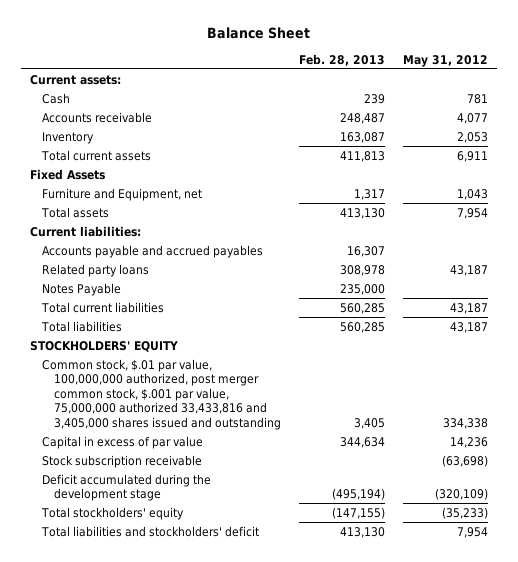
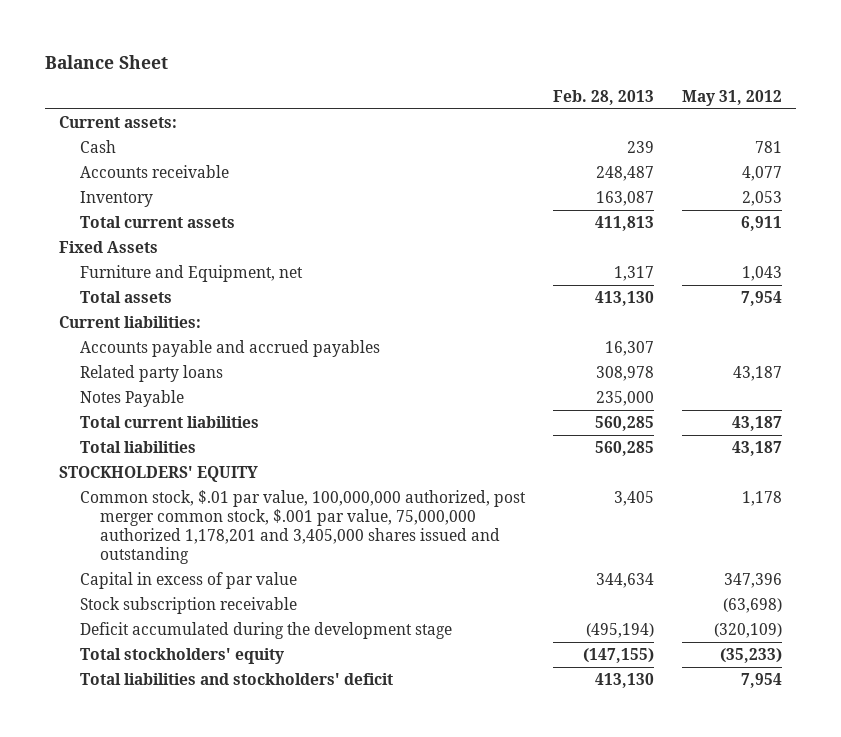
- Common stock, $.01 par value, 100,000,000 authorized, post merger common stock, $.001 par value, 75,000,000 authorized 33,433,816 and 3,405,000 shares issued and outstanding | 3,405 | 334,338
- Capital in excess of par value | 344,634 | 14,236
+ Common stock, $.01 par value, 100,000,000 authorized, post merger common stock, $.001 par value, 75,000,000 authorized 1,178,201 and 3,405,000 shares issued and outstanding | 3,405 | 1,178
+ Capital in excess of par value | 344,634 | 347,396

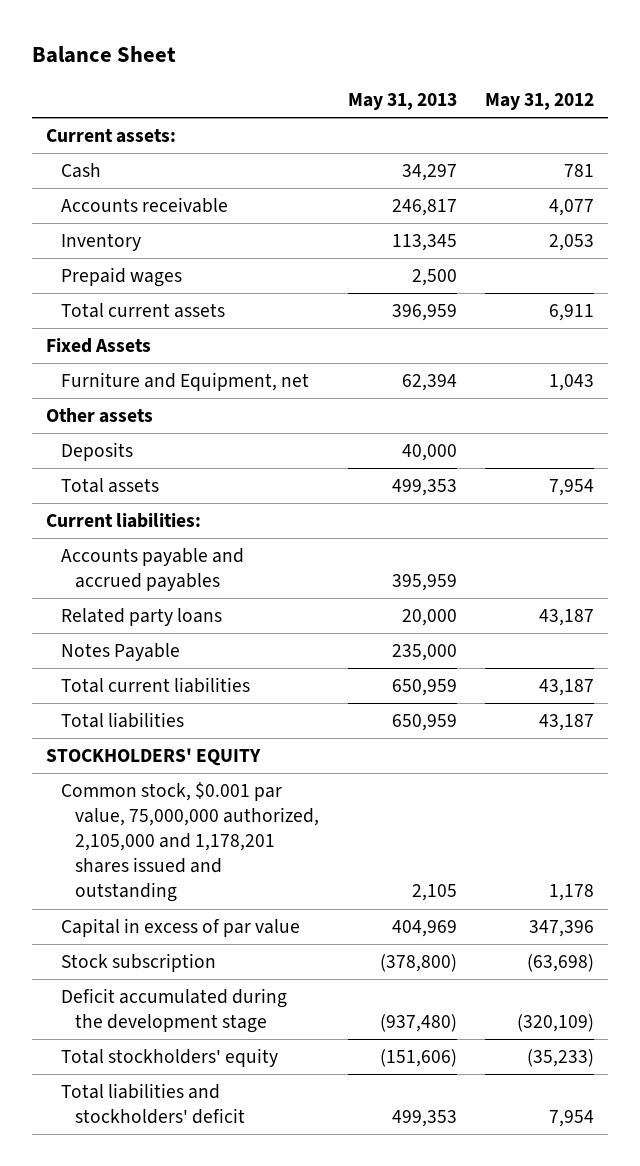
- | Feb. 28, 2013 | May 31, 2012
+ | May 31, 2013 | May 31, 2012
+ Prepaid wages | 2,500 |
+ Other assets
+ Deposits | 40,000 |
- Common stock, $.01 par value, 100,000,000 authorized, post merger common stock, $.001 par value, 75,000,000 authorized 1,178,201 and 3,405,000 shares issued and outstanding | 3,405 | 1,178
+ Common stock, $0.001 par value, 75,000,000 authorized, 2,105,000 and 1,178,201 shares issued and outstanding | 2,105 | 1,178
- Stock subscription receivable | | (63,698)
+ Stock subscription | (378,800) | (63,698)

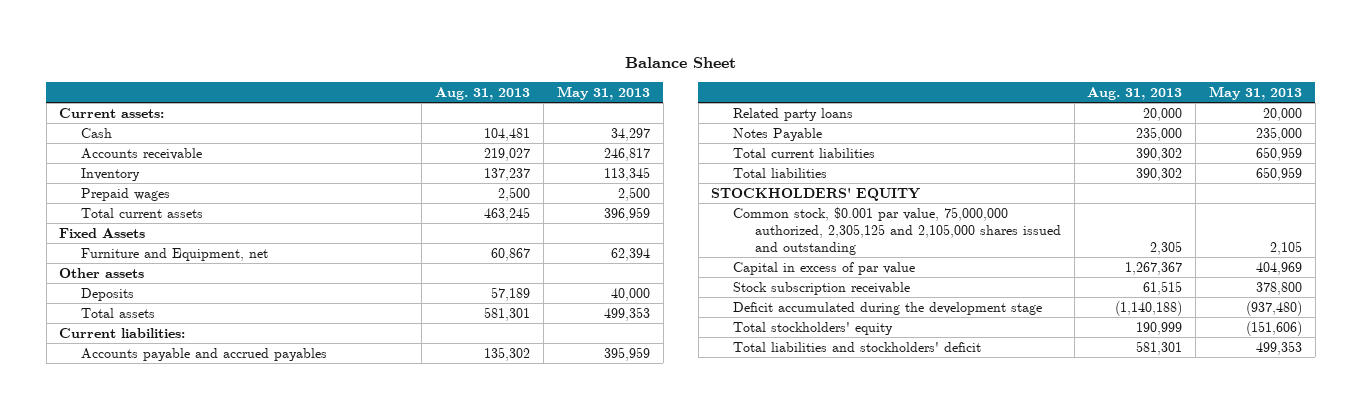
- | May 31, 2013 | May 31, 2012
+ | Aug. 31, 2013 | May 31, 2013
- Common stock, $0.001 par value, 75,000,000 authorized, 2,105,000 and 1,178,201 shares issued and outstanding | 2,105 | 1,178
+ Common stock, $0.001 par value, 75,000,000 authorized, 2,305,125 and 2,105,000 shares issued and outstanding | 2,305 | 2,105
- Stock subscription | (378,800) | (63,698)
+ Stock subscription receivable | 61,515 | 378,800

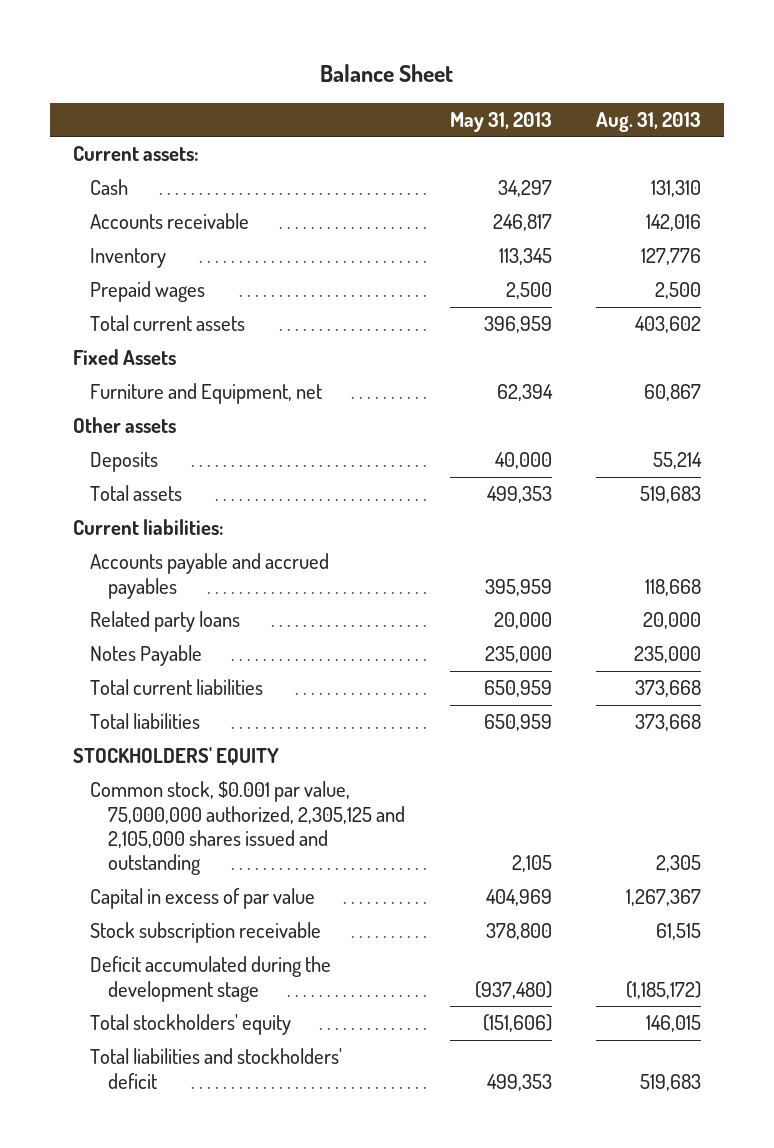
- | Aug. 31, 2013 | May 31, 2013
+ | May 31, 2013 | Aug. 31, 2013
- Cash | 104,481 | 34,297
- Accounts receivable | 219,027 | 246,817
- Inventory | 137,237 | 113,345
+ Cash | 34,297 | 131,310
+ Accounts receivable | 246,817 | 142,016
+ Inventory | 113,345 | 127,776
- Total current assets | 463,245 | 396,959
+ Total current assets | 396,959 | 403,602
- Deposits | 57,189 | 40,000
- Total assets | 581,301 | 499,353
+ Deposits | 40,000 | 55,214
+ Total assets | 499,353 | 519,683
- Accounts payable and accrued payables | 135,302 | 395,959
+ Accounts payable and accrued payables | 395,959 | 118,668
- Total current liabilities | 390,302 | 650,959
- Total liabilities | 390,302 | 650,959
+ Total current liabilities | 650,959 | 373,668
+ Total liabilities | 650,959 | 373,668
- Deficit accumulated during the development stage | (1,140,188) | (937,480)
- Total stockholders' equity | 190,999 | (151,606)
- Total liabilities and stockholders' deficit | 581,301 | 499,353
+ Deficit accumulated during the development stage | (937,480) | (1,185,172)
+ Total stockholders' equity | (151,606) | 146,015
+ Total liabilities and stockholders' deficit | 499,353 | 519,683

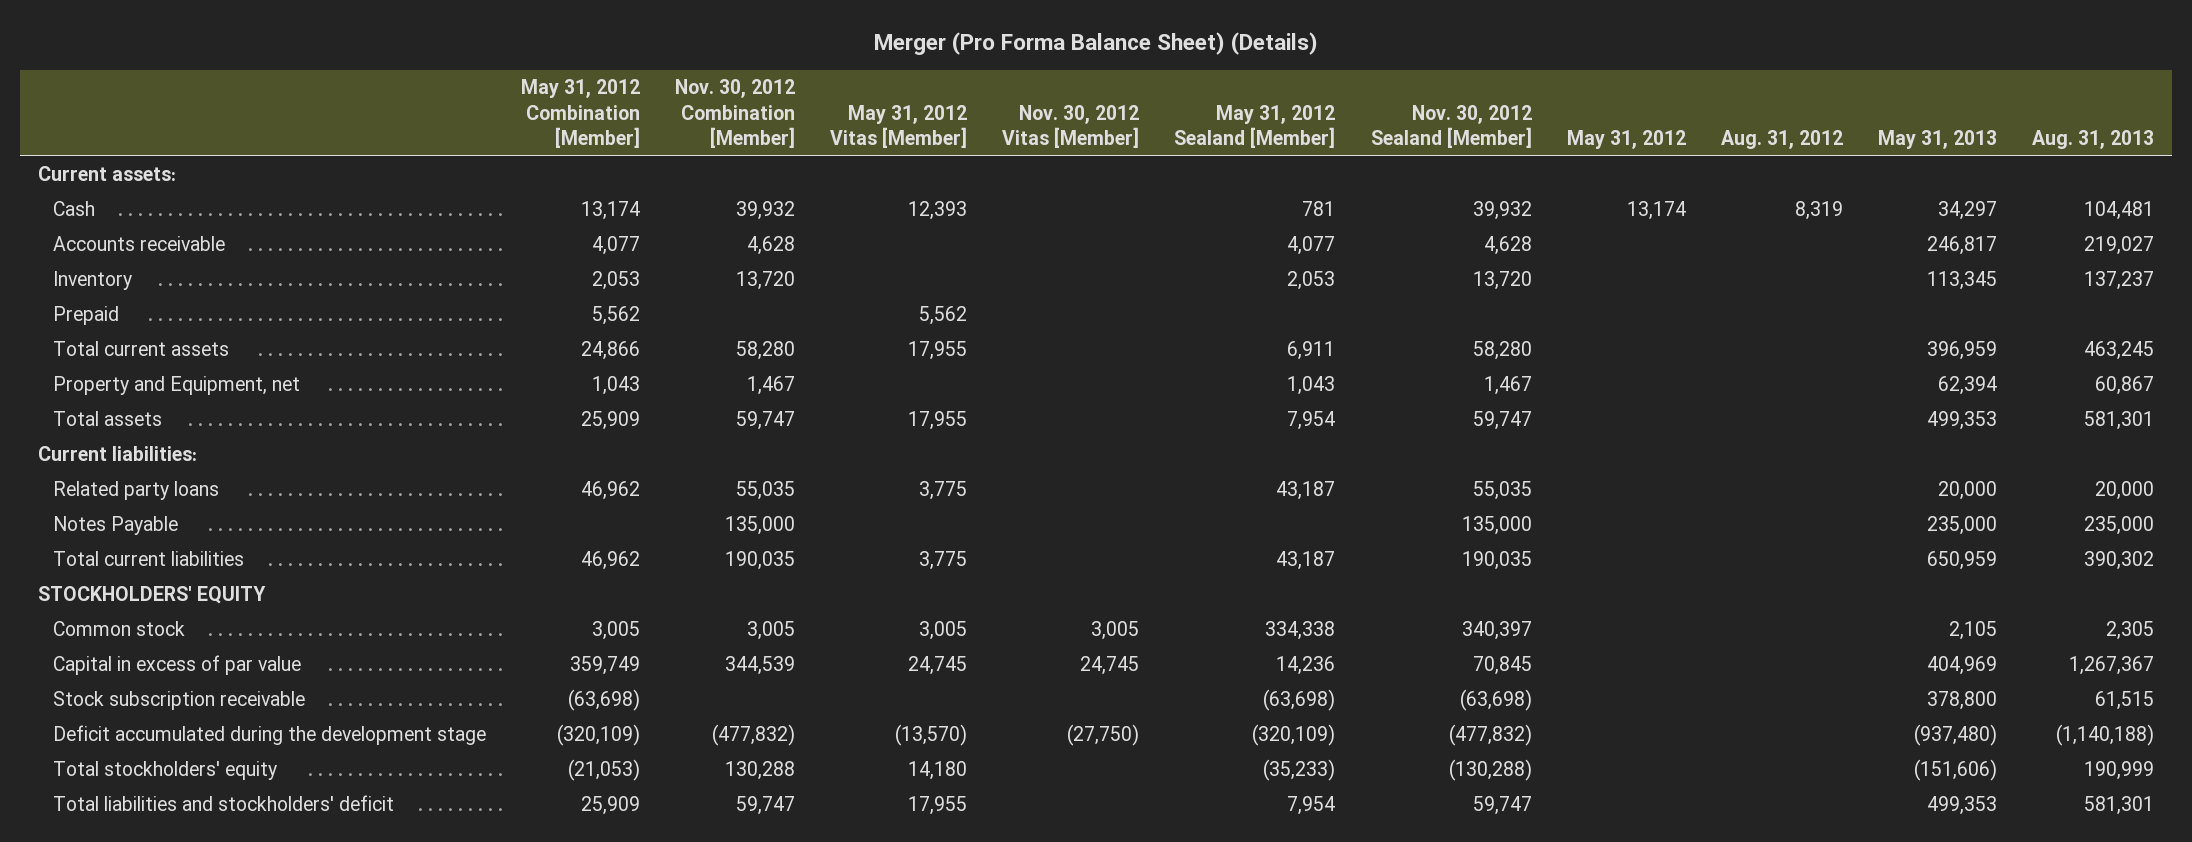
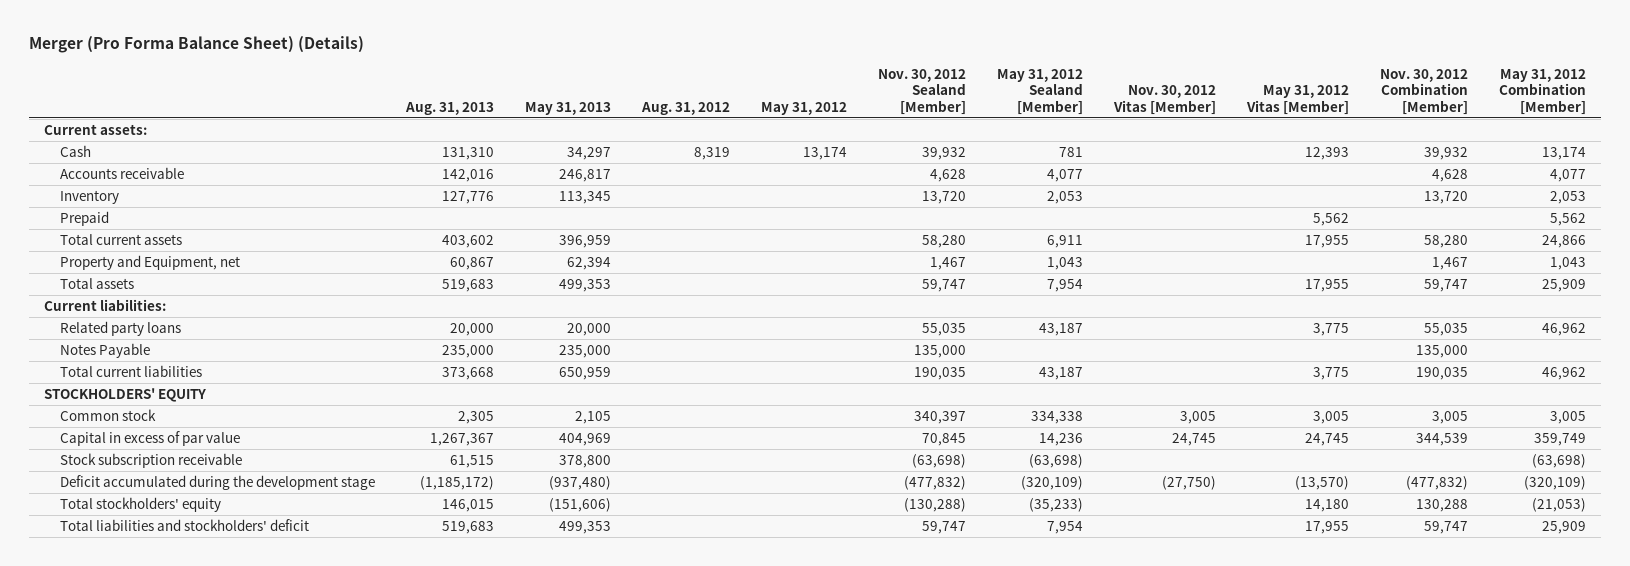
- | May 31, 2012 Combination [Member] | Nov. 30, 2012 Combination [Member] | May 31, 2012 Vitas [Member] | Nov. 30, 2012 Vitas [Member] | May 31, 2012 Sealand [Member] | Nov. 30, 2012 Sealand [Member] | May 31, 2012 | Aug. 31, 2012 | May 31, 2013 | Aug. 31, 2013
+ | Aug. 31, 2013 | May 31, 2013 | Aug. 31, 2012 | May 31, 2012 | Nov. 30, 2012 Sealand [Member] | May 31, 2012 Sealand [Member] | Nov. 30, 2012 Vitas [Member] | May 31, 2012 Vitas [Member] | Nov. 30, 2012 Combination [Member] | May 31, 2012 Combination [Member]
- Cash | 13,174 | 39,932 | 12,393 | | 781 | 39,932 | 13,174 | 8,319 | 34,297 | 104,481
- Accounts receivable | 4,077 | 4,628 | | | 4,077 | 4,628 | | | 246,817 | 219,027
- Inventory | 2,053 | 13,720 | | | 2,053 | 13,720 | | | 113,345 | 137,237
+ Cash | 131,310 | 34,297 | 8,319 | 13,174 | 39,932 | 781 | | 12,393 | 39,932 | 13,174
+ Accounts receivable | 142,016 | 246,817 | | | 4,628 | 4,077 | | | 4,628 | 4,077
+ Inventory | 127,776 | 113,345 | | | 13,720 | 2,053 | | | 13,720 | 2,053
- Total current assets | 24,866 | 58,280 | 17,955 | | 6,911 | 58,280 | | | 396,959 | 463,245
+ Total current assets | 403,602 | 396,959 | | | 58,280 | 6,911 | | 17,955 | 58,280 | 24,866
- Total assets | 25,909 | 59,747 | 17,955 | | 7,954 | 59,747 | | | 499,353 | 581,301
+ Total assets | 519,683 | 499,353 | | | 59,747 | 7,954 | | 17,955 | 59,747 | 25,909
- Total current liabilities | 46,962 | 190,035 | 3,775 | | 43,187 | 190,035 | | | 650,959 | 390,302
+ Total current liabilities | 373,668 | 650,959 | | | 190,035 | 43,187 | | 3,775 | 190,035 | 46,962
- Deficit accumulated during the development stage | (320,109) | (477,832) | (13,570) | (27,750) | (320,109) | (477,832) | | | (937,480) | (1,140,188)
- Total stockholders' equity | (21,053) | 130,288 | 14,180 | | (35,233) | (130,288) | | | (151,606) | 190,999
- Total liabilities and stockholders' deficit | 25,909 | 59,747 | 17,955 | | 7,954 | 59,747 | | | 499,353 | 581,301
+ Deficit accumulated during the development stage | (1,185,172) | (937,480) | | | (477,832) | (320,109) | (27,750) | (13,570) | (477,832) | (320,109)
+ Total stockholders' equity | 146,015 | (151,606) | | | (130,288) | (35,233) | | 14,180 | 130,288 | (21,053)
+ Total liabilities and stockholders' deficit | 519,683 | 499,353 | | | 59,747 | 7,954 | | 17,955 | 59,747 | 25,909

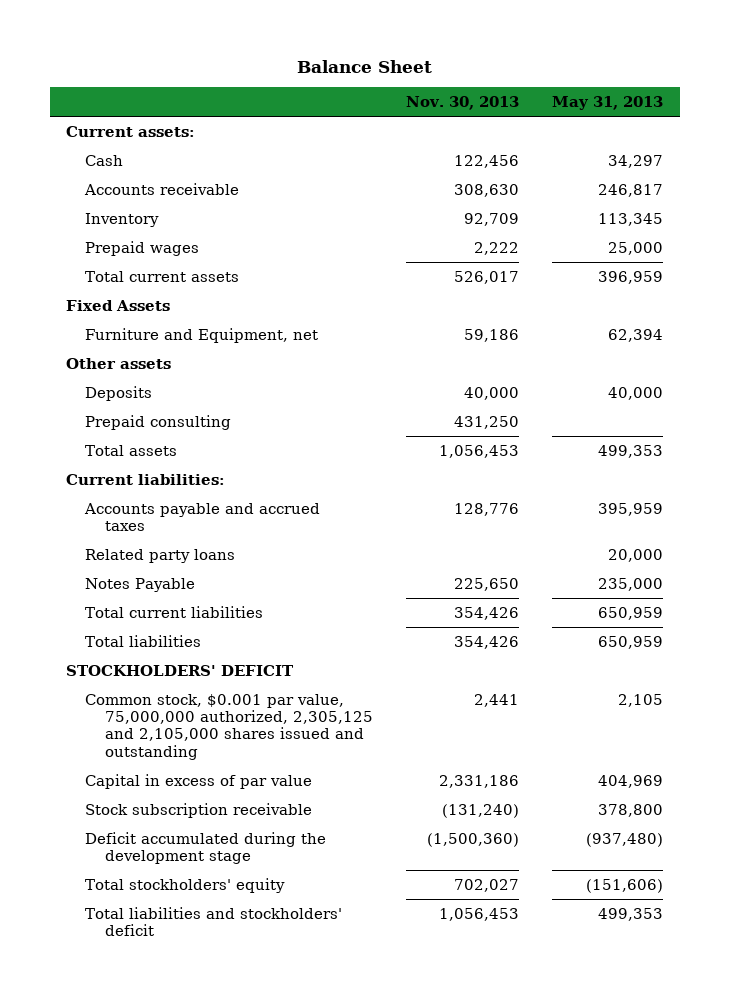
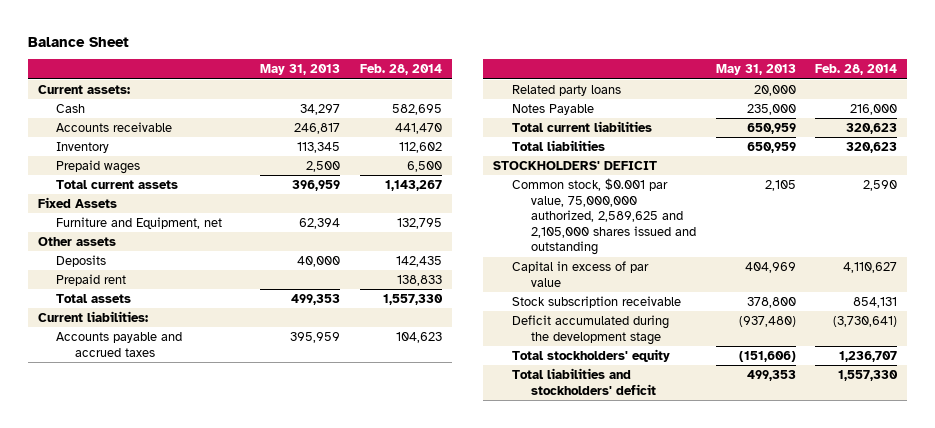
- | Nov. 30, 2013 | May 31, 2013
+ | May 31, 2013 | Feb. 28, 2014
- Prepaid wages | 2,222 | 25,000
+ Prepaid wages | 2,500 | 6,500
- Prepaid consulting | 431,250 |
+ Prepaid rent | | 138,833
- Common stock, $0.001 par value, 75,000,000 authorized, 2,305,125 and 2,105,000 shares issued and outstanding | 2,441 | 2,105
+ Common stock, $0.001 par value, 75,000,000 authorized, 2,589,625 and 2,105,000 shares issued and outstanding | 2,105 | 2,590

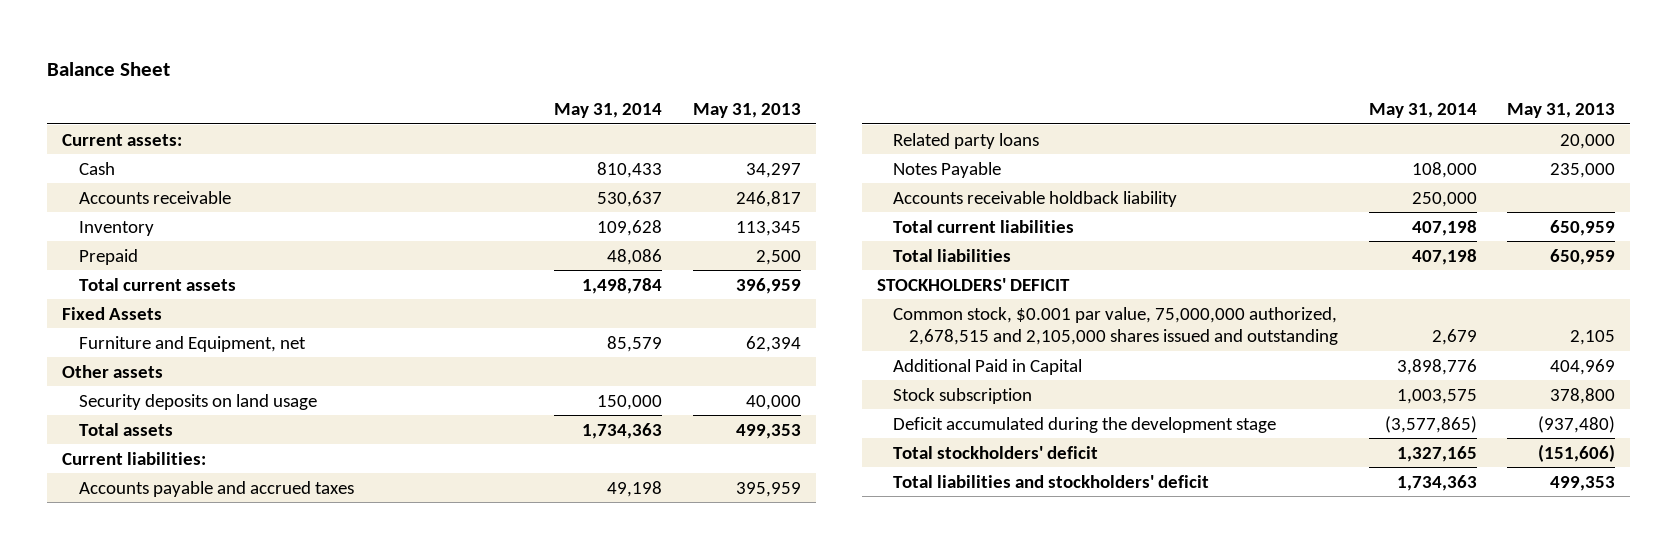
- | May 31, 2013 | Feb. 28, 2014
+ | May 31, 2014 | May 31, 2013
- Prepaid wages | 2,500 | 6,500
+ Prepaid | 48,086 | 2,500
- Deposits | 40,000 | 142,435
- Prepaid rent | | 138,833
+ Security deposits on land usage | 150,000 | 40,000
+ Accounts receivable holdback liability | 250,000 |
- Common stock, $0.001 par value, 75,000,000 authorized, 2,589,625 and 2,105,000 shares issued and outstanding | 2,105 | 2,590
- Capital in excess of par value | 404,969 | 4,110,627
- Stock subscription receivable | 378,800 | 854,131
+ Common stock, $0.001 par value, 75,000,000 authorized, 2,678,515 and 2,105,000 shares issued and outstanding | 2,679 | 2,105
+ Additional Paid in Capital | 3,898,776 | 404,969
+ Stock subscription | 1,003,575 | 378,800
- Total stockholders' equity | (151,606) | 1,236,707
+ Total stockholders' deficit | 1,327,165 | (151,606)

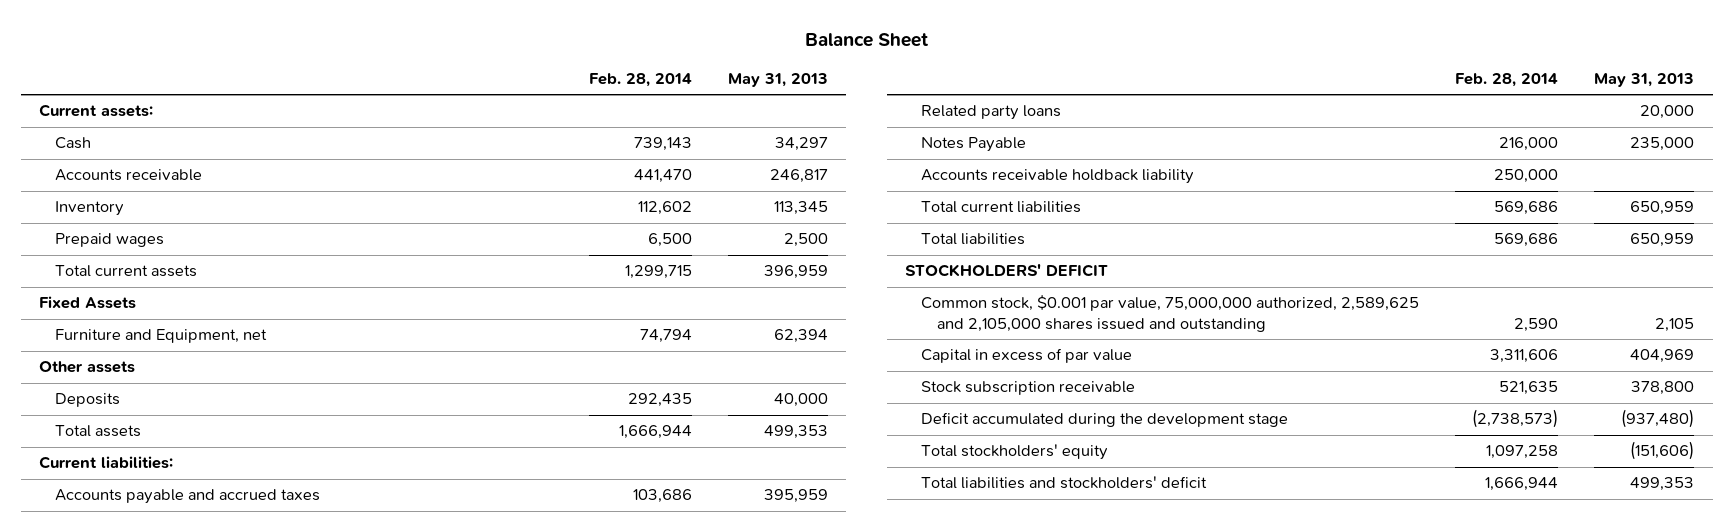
- | May 31, 2014 | May 31, 2013
+ | Feb. 28, 2014 | May 31, 2013
- Prepaid | 48,086 | 2,500
+ Prepaid wages | 6,500 | 2,500
- Security deposits on land usage | 150,000 | 40,000
+ Deposits | 292,435 | 40,000
- Common stock, $0.001 par value, 75,000,000 authorized, 2,678,515 and 2,105,000 shares issued and outstanding | 2,679 | 2,105
- Additional Paid in Capital | 3,898,776 | 404,969
- Stock subscription | 1,003,575 | 378,800
+ Common stock, $0.001 par value, 75,000,000 authorized, 2,589,625 and 2,105,000 shares issued and outstanding | 2,590 | 2,105
+ Capital in excess of par value | 3,311,606 | 404,969
+ Stock subscription receivable | 521,635 | 378,800
- Total stockholders' deficit | 1,327,165 | (151,606)
+ Total stockholders' equity | 1,097,258 | (151,606)

